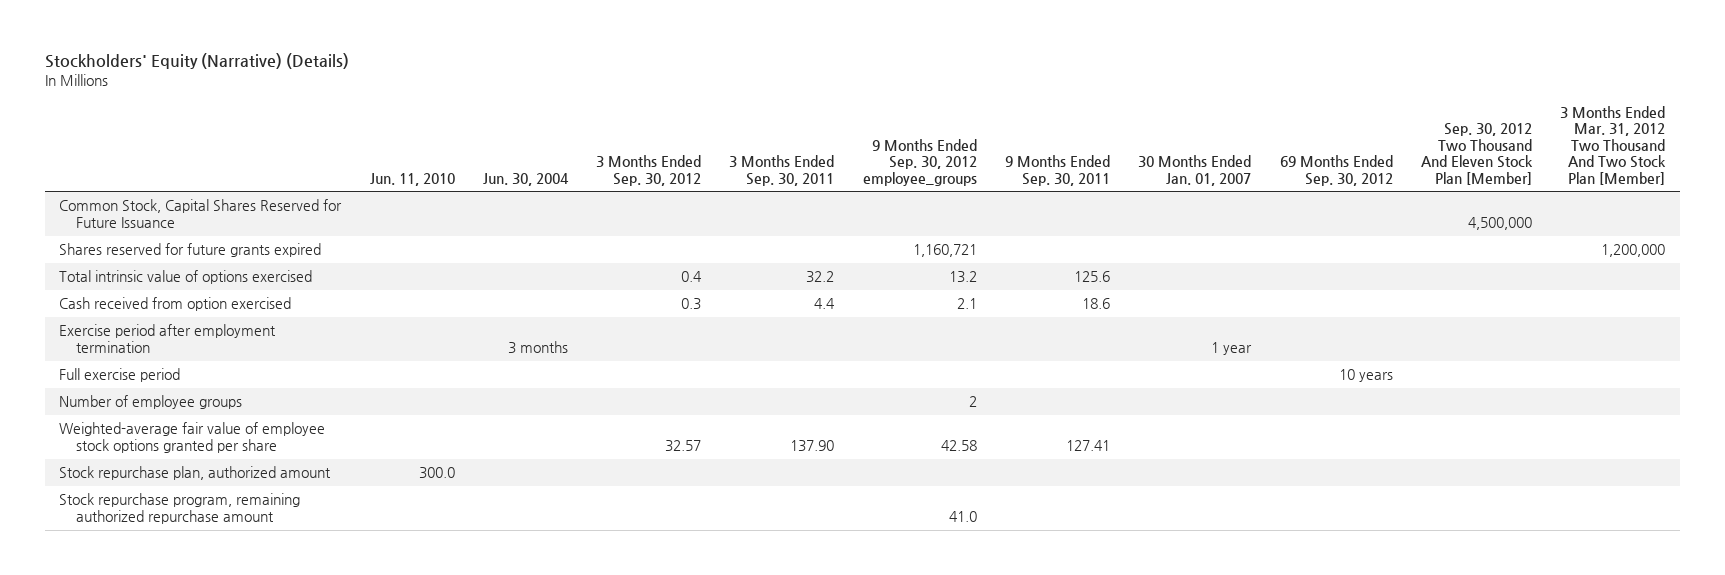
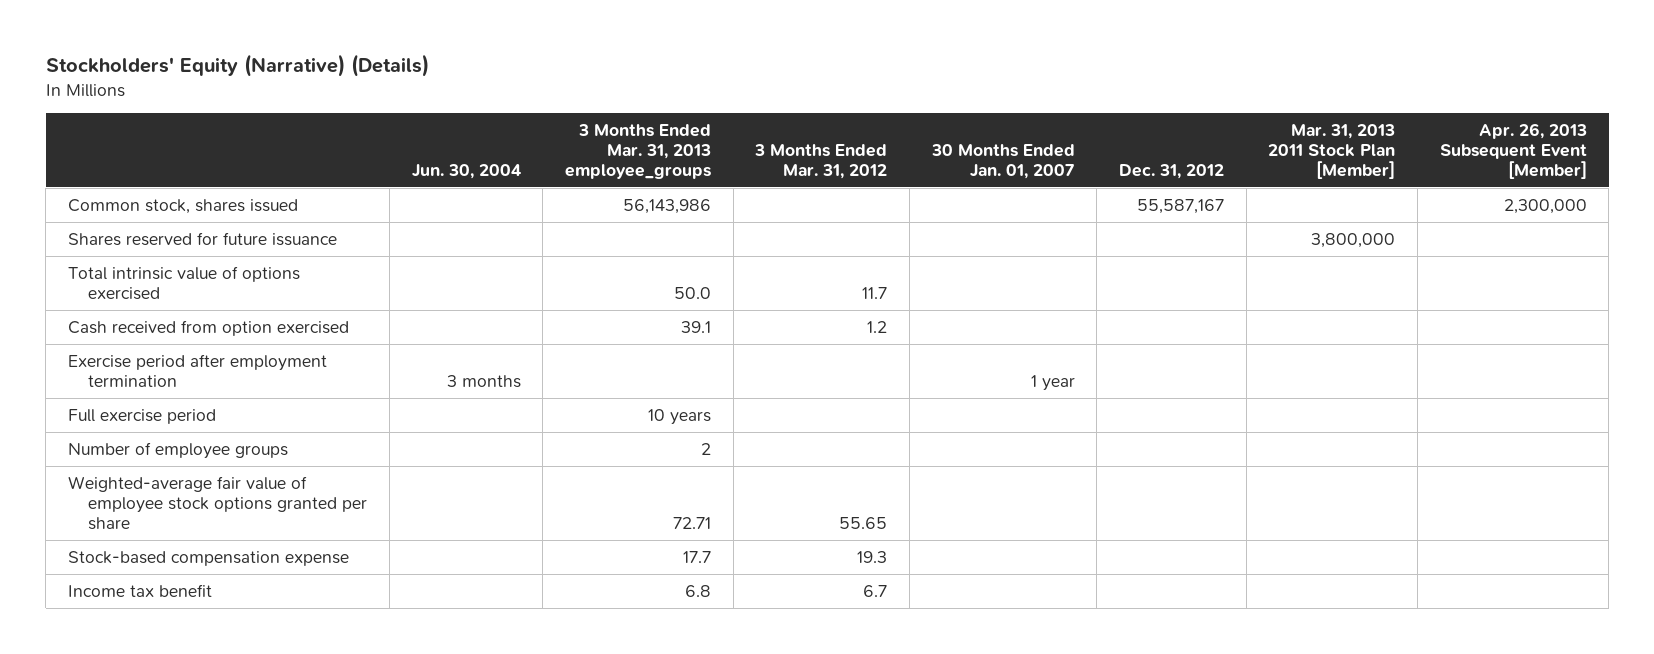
- | Jun. 11, 2010 | Jun. 30, 2004 | 3 Months Ended Sep. 30, 2012 | 3 Months Ended Sep. 30, 2011 | 9 Months Ended Sep. 30, 2012 employee_groups | 9 Months Ended Sep. 30, 2011 | 30 Months Ended Jan. 01, 2007 | 69 Months Ended Sep. 30, 2012 | Sep. 30, 2012 Two Thousand And Eleven Stock Plan [Member] | 3 Months Ended Mar. 31, 2012 Two Thousand And Two Stock Plan [Member]
+ | Jun. 30, 2004 | 3 Months Ended Mar. 31, 2013 employee_groups | 3 Months Ended Mar. 31, 2012 | 30 Months Ended Jan. 01, 2007 | Dec. 31, 2012 | Mar. 31, 2013 2011 Stock Plan [Member] | Apr. 26, 2013 Subsequent Event [Member]
- Common Stock, Capital Shares Reserved for Future Issuance | | | | | | | | | 4,500,000 |
- Shares reserved for future grants expired | | | | | 1,160,721 | | | | | 1,200,000
+ Common stock, shares issued | | 56,143,986 | | | 55,587,167 | | 2,300,000
+ Shares reserved for future issuance | | | | | | 3,800,000 |
- Stock repurchase plan, authorized amount | 300.0 | | | | | | | | |
- Stock repurchase program, remaining authorized repurchase amount | | | | | 41.0 | | | | |
+ Stock-based compensation expense | | 17.7 | 19.3 | | | |
+ Income tax benefit | | 6.8 | 6.7 | | | |

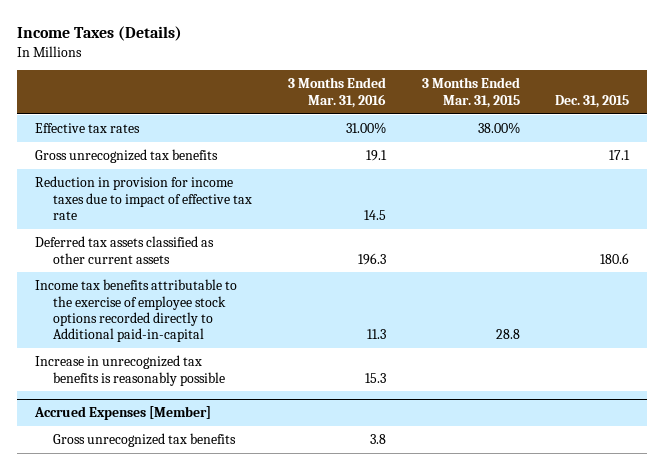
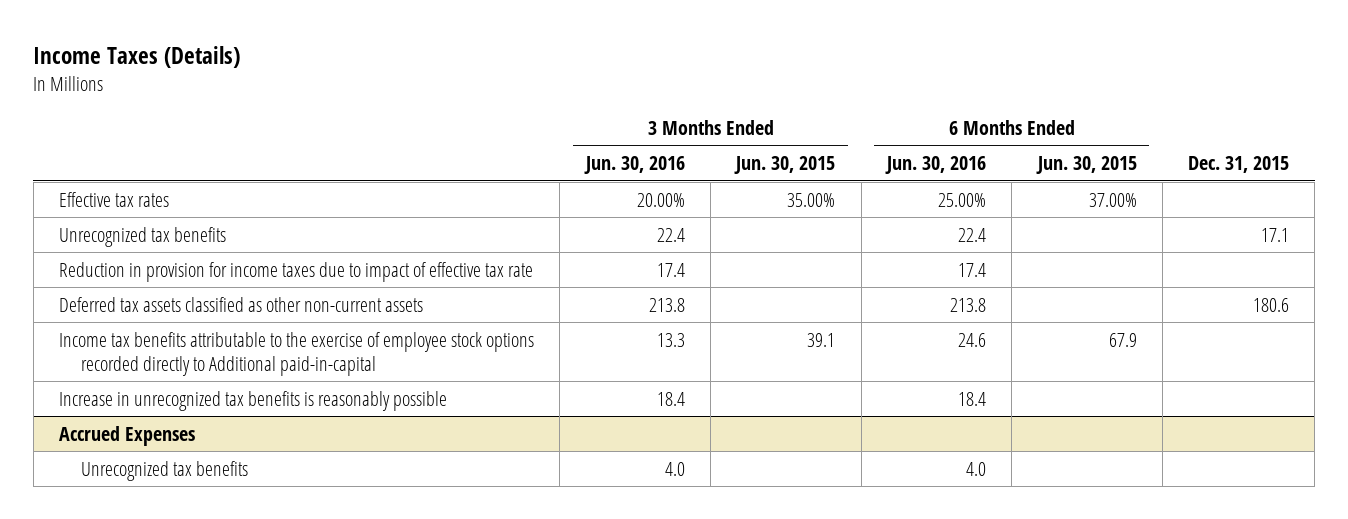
- | 3 Months Ended Mar. 31, 2016 | 3 Months Ended Mar. 31, 2015 | Dec. 31, 2015
+ | 3 Months Ended Jun. 30, 2016 | 3 Months Ended Jun. 30, 2015 | 6 Months Ended Jun. 30, 2016 | 6 Months Ended Jun. 30, 2015 | Dec. 31, 2015
- Gross unrecognized tax benefits | 19.1 | | 17.1
+ Unrecognized tax benefits | 22.4 | | 22.4 | | 17.1
- Deferred tax assets classified as other current assets | 196.3 | | 180.6
+ Deferred tax assets classified as other non-current assets | 213.8 | | 213.8 | | 180.6
- Accrued Expenses [Member]
- Gross unrecognized tax benefits | 3.8 | |
+ Accrued Expenses
+ Unrecognized tax benefits | 4.0 | | 4.0 | |

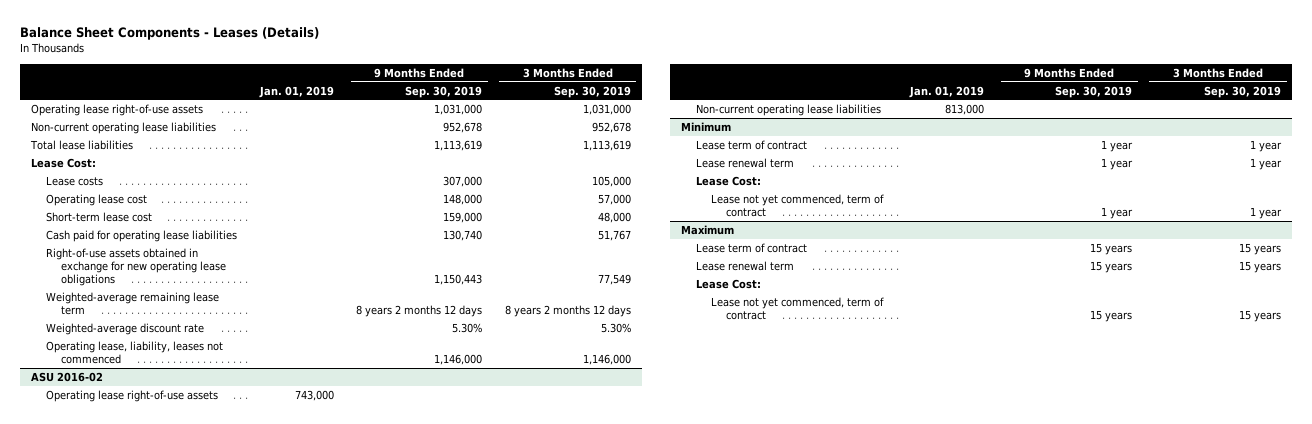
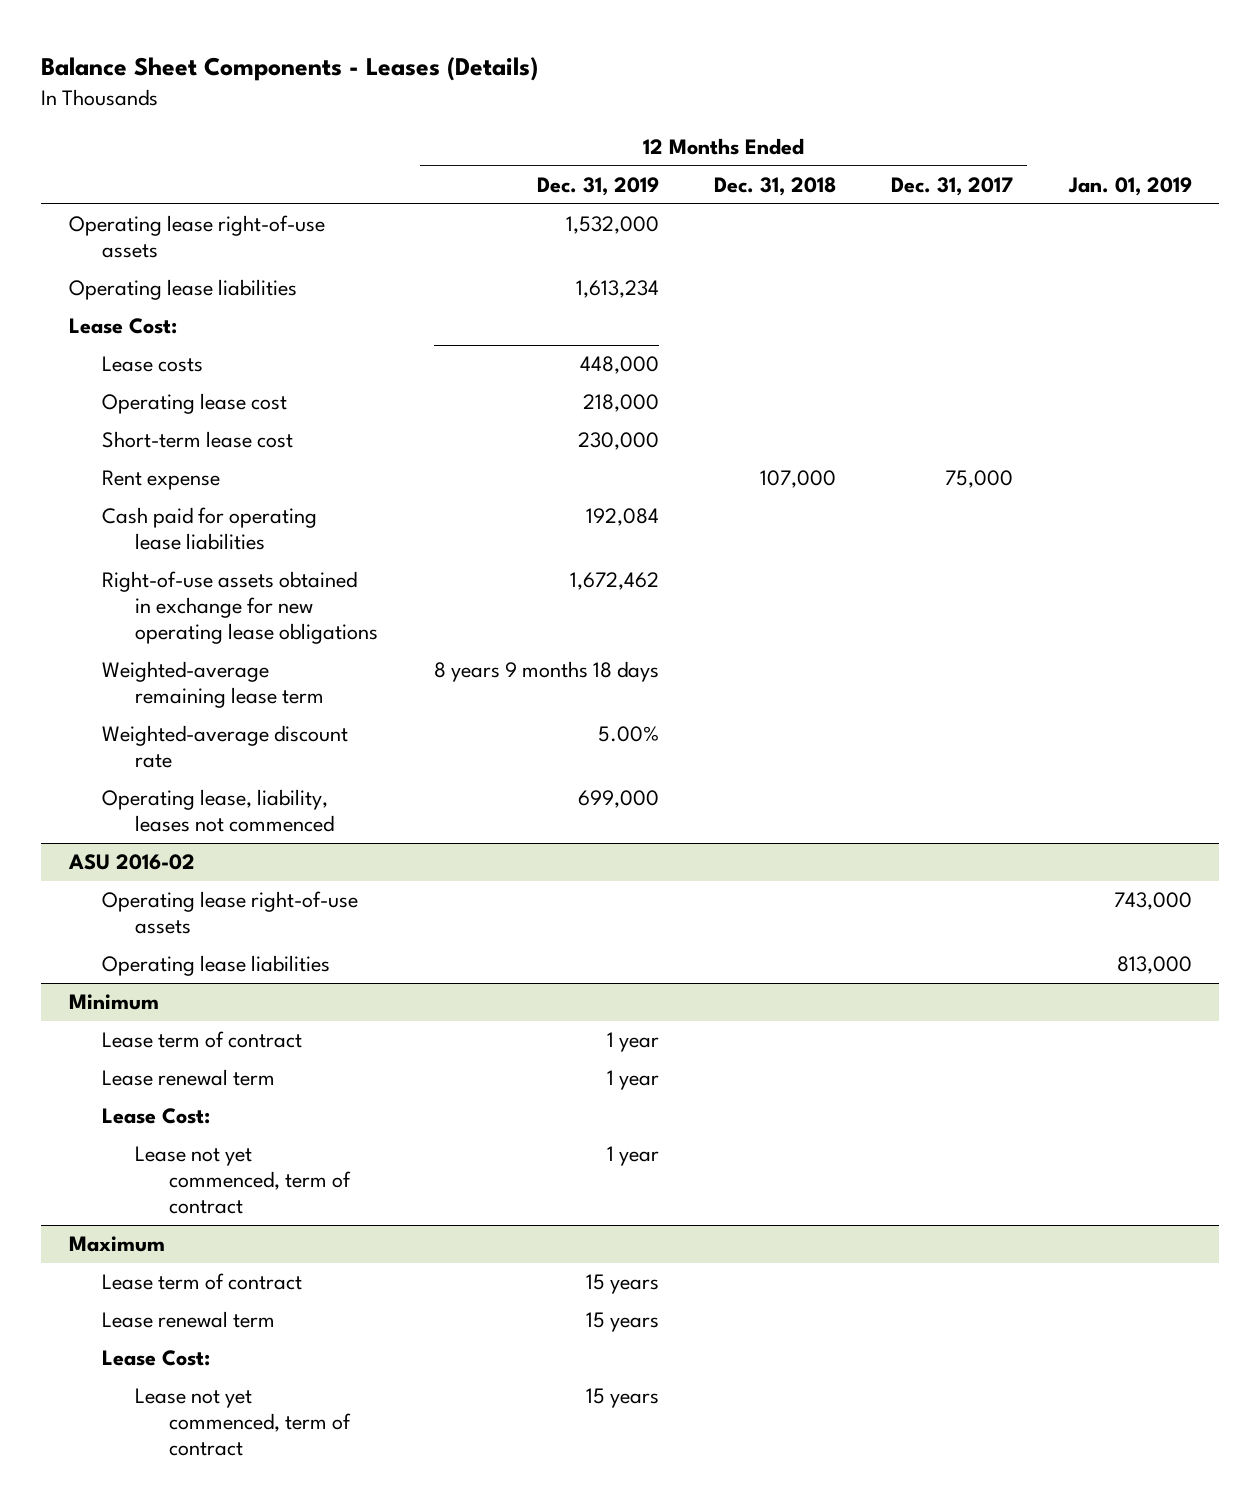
- | Jan. 01, 2019 | 9 Months Ended Sep. 30, 2019 | 3 Months Ended Sep. 30, 2019
+ | 12 Months Ended Dec. 31, 2019 | 12 Months Ended Dec. 31, 2018 | 12 Months Ended Dec. 31, 2017 | Jan. 01, 2019
- Non-current operating lease liabilities | | 952,678 | 952,678
- Total lease liabilities | | 1,113,619 | 1,113,619
+ Operating lease liabilities | 1,613,234 | | |
+ Rent expense | | 107,000 | 75,000 |
@ ASU 2016-02
- Non-current operating lease liabilities | 813,000 | |
+ Operating lease liabilities | | | | 813,000

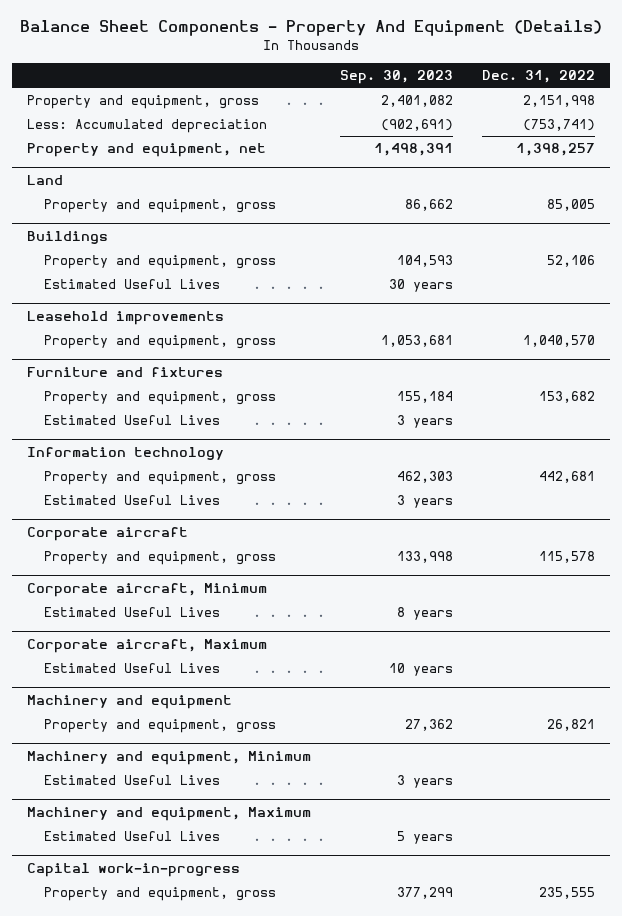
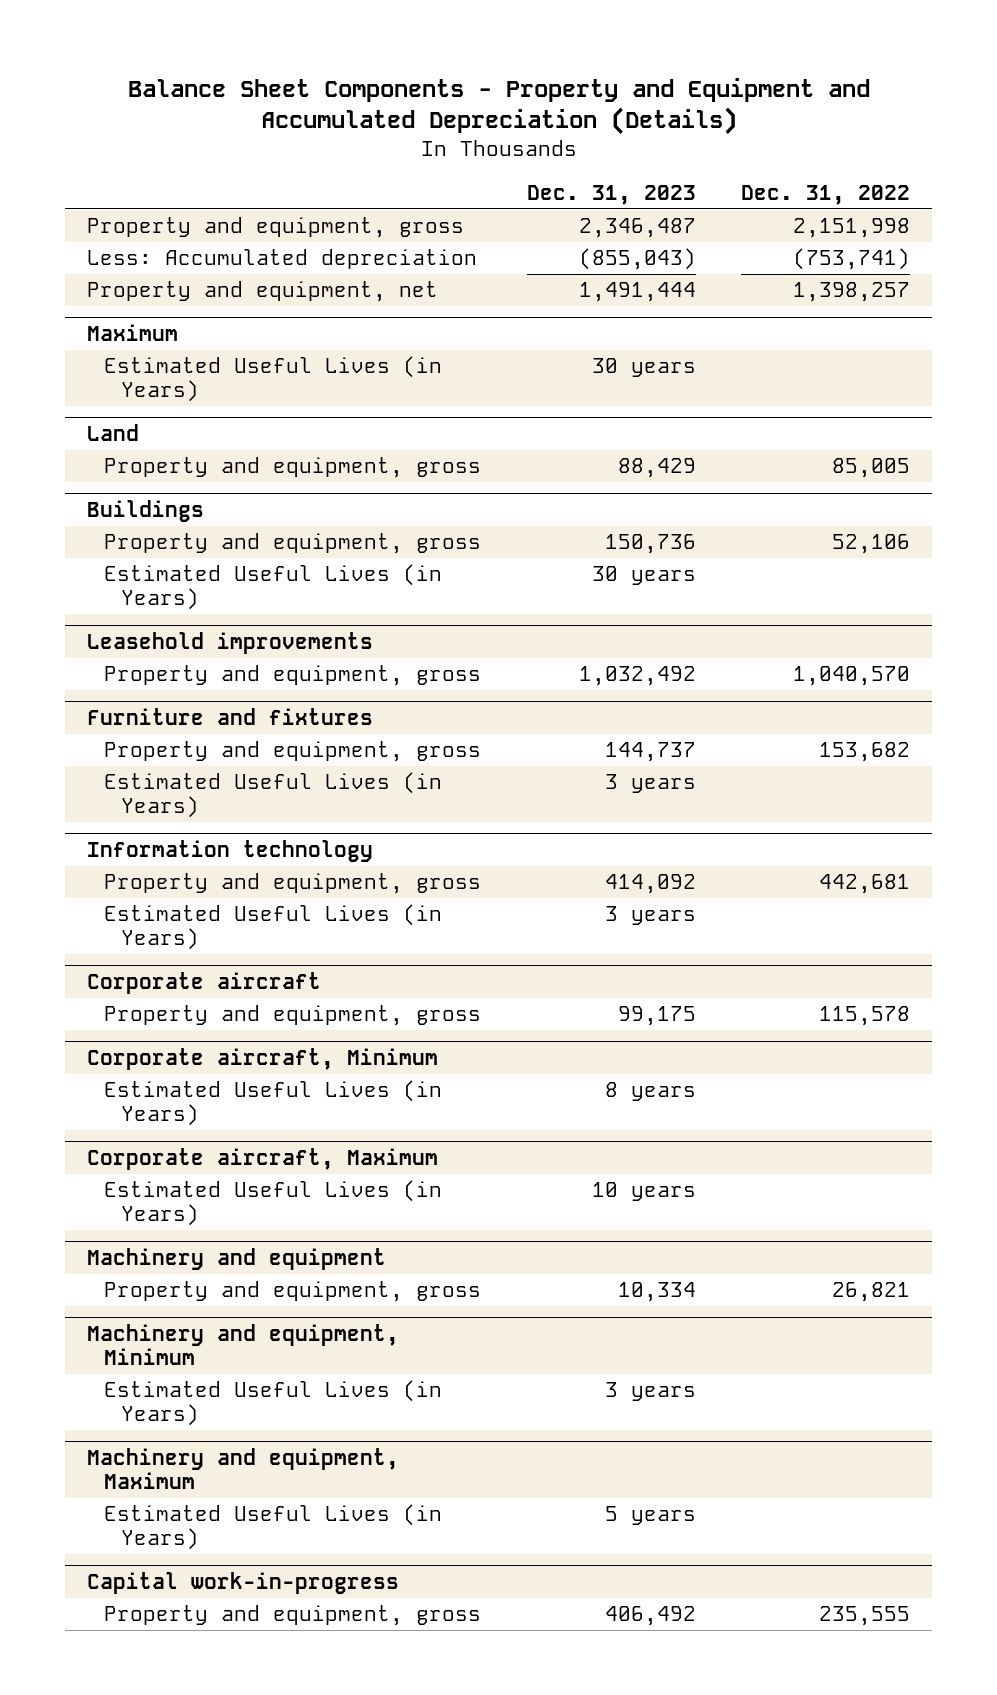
- Balance Sheet Components - Property And Equipment (Details)
+ Balance Sheet Components - Property and Equipment and Accumulated Depreciation (Details)
- | Sep. 30, 2023 | Dec. 31, 2022
+ | Dec. 31, 2023 | Dec. 31, 2022
+ Maximum
+ Estimated Useful Lives (in Years) | 30 years |
@ Buildings
- Estimated Useful Lives | 30 years |
+ Estimated Useful Lives (in Years) | 30 years |
@ Furniture and fixtures
- Estimated Useful Lives | 3 years |
+ Estimated Useful Lives (in Years) | 3 years |
@ Information technology
- Estimated Useful Lives | 3 years |
+ Estimated Useful Lives (in Years) | 3 years |
@ Corporate aircraft, Minimum
- Estimated Useful Lives | 8 years |
+ Estimated Useful Lives (in Years) | 8 years |
@ Corporate aircraft, Maximum
- Estimated Useful Lives | 10 years |
+ Estimated Useful Lives (in Years) | 10 years |
@ Machinery and equipment, Minimum
- Estimated Useful Lives | 3 years |
+ Estimated Useful Lives (in Years) | 3 years |
@ Machinery and equipment, Maximum
- Estimated Useful Lives | 5 years |
+ Estimated Useful Lives (in Years) | 5 years |

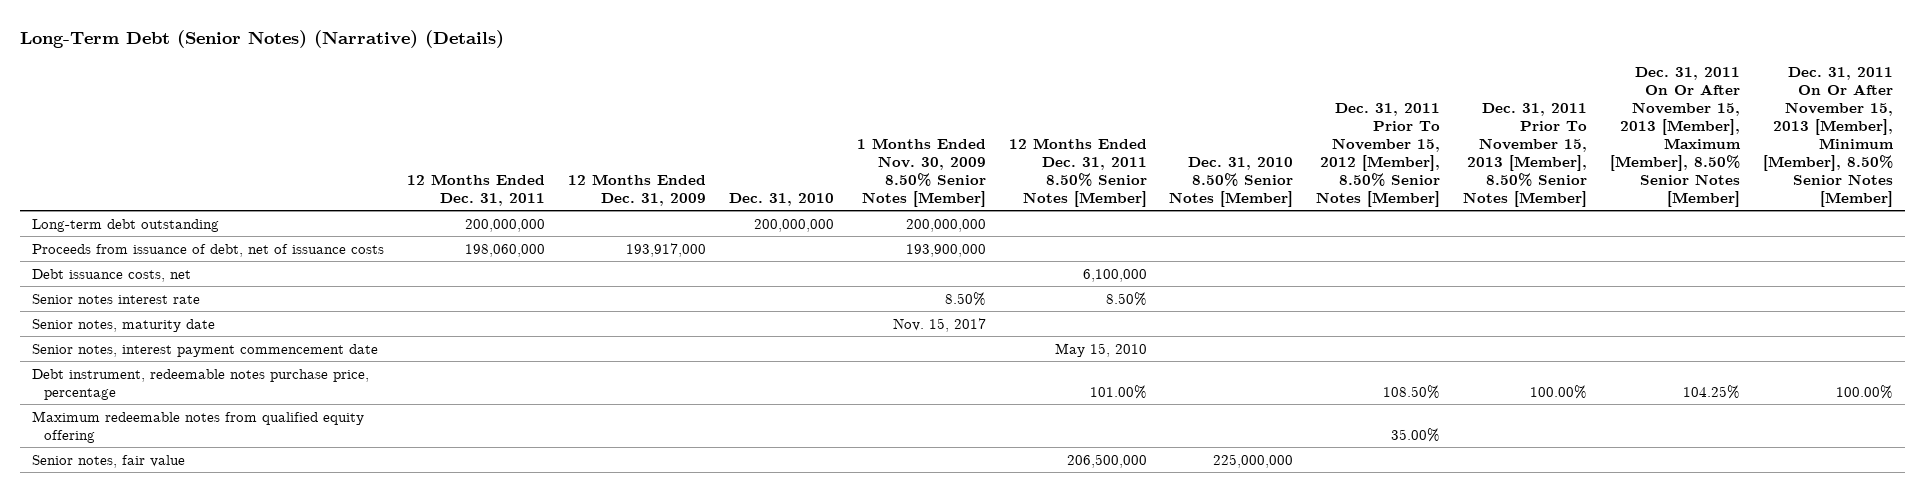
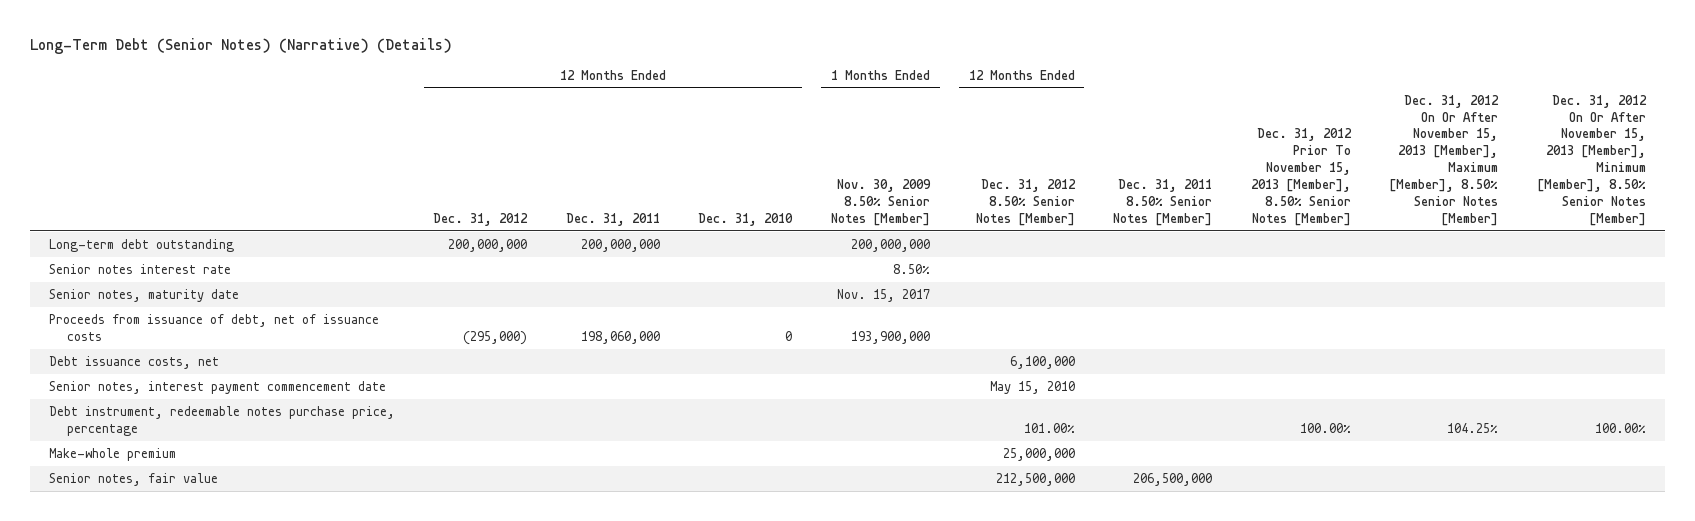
- | 12 Months Ended Dec. 31, 2011 | 12 Months Ended Dec. 31, 2009 | Dec. 31, 2010 | 1 Months Ended Nov. 30, 2009 8.50% Senior Notes [Member] | 12 Months Ended Dec. 31, 2011 8.50% Senior Notes [Member] | Dec. 31, 2010 8.50% Senior Notes [Member] | Dec. 31, 2011 Prior To November 15, 2012 [Member], 8.50% Senior Notes [Member] | Dec. 31, 2011 Prior To November 15, 2013 [Member], 8.50% Senior Notes [Member] | Dec. 31, 2011 On Or After November 15, 2013 [Member], Maximum [Member], 8.50% Senior Notes [Member] | Dec. 31, 2011 On Or After November 15, 2013 [Member], Minimum [Member], 8.50% Senior Notes [Member]
+ | 12 Months Ended Dec. 31, 2012 | 12 Months Ended Dec. 31, 2011 | 12 Months Ended Dec. 31, 2010 | 1 Months Ended Nov. 30, 2009 8.50% Senior Notes [Member] | 12 Months Ended Dec. 31, 2012 8.50% Senior Notes [Member] | Dec. 31, 2011 8.50% Senior Notes [Member] | Dec. 31, 2012 Prior To November 15, 2013 [Member], 8.50% Senior Notes [Member] | Dec. 31, 2012 On Or After November 15, 2013 [Member], Maximum [Member], 8.50% Senior Notes [Member] | Dec. 31, 2012 On Or After November 15, 2013 [Member], Minimum [Member], 8.50% Senior Notes [Member]
moved down: Proceeds from issuance of debt, net of issuance costs | (295,000) | 198,060,000 | 0 | 193,900,000 | | | | |
moved down: Debt issuance costs, net | | | | | 6,100,000 | | | |
- Maximum redeemable notes from qualified equity offering | | | | | | | 35.00% | | |
+ Make-whole premium | | | | | 25,000,000 | | | |

